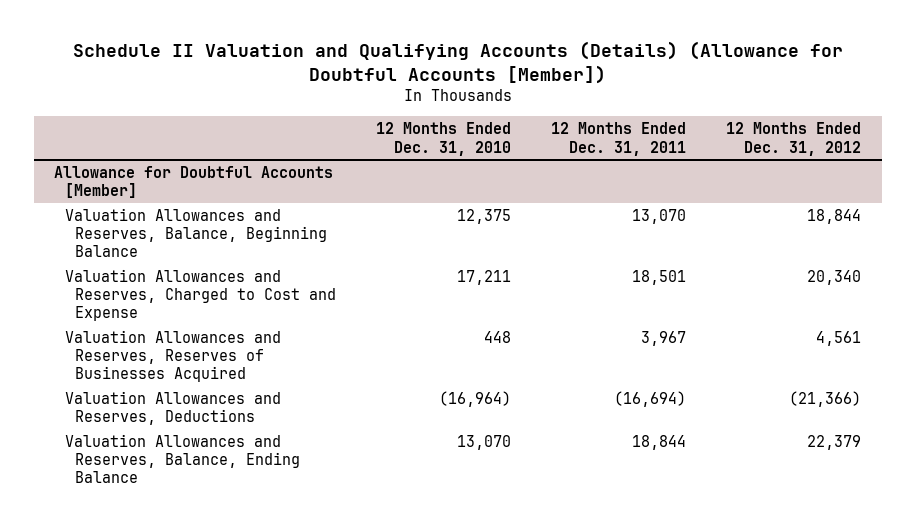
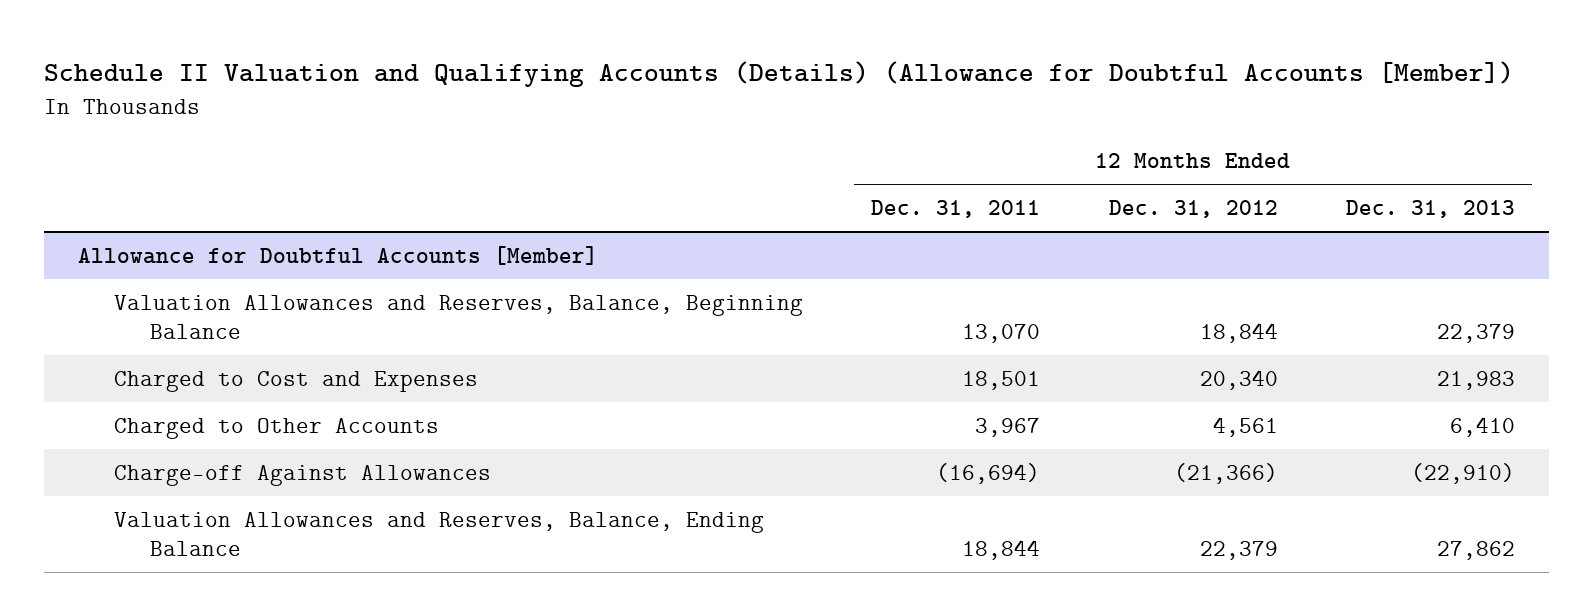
- | 12 Months Ended Dec. 31, 2010 | 12 Months Ended Dec. 31, 2011 | 12 Months Ended Dec. 31, 2012
+ | 12 Months Ended Dec. 31, 2011 | 12 Months Ended Dec. 31, 2012 | 12 Months Ended Dec. 31, 2013
@ Allowance for Doubtful Accounts [Member]
- Valuation Allowances and Reserves, Charged to Cost and Expense | 17,211 | 18,501 | 20,340
- Valuation Allowances and Reserves, Reserves of Businesses Acquired | 448 | 3,967 | 4,561
- Valuation Allowances and Reserves, Deductions | (16,964) | (16,694) | (21,366)
+ Charged to Cost and Expenses | 18,501 | 20,340 | 21,983
+ Charged to Other Accounts | 3,967 | 4,561 | 6,410
+ Charge-off Against Allowances | (16,694) | (21,366) | (22,910)

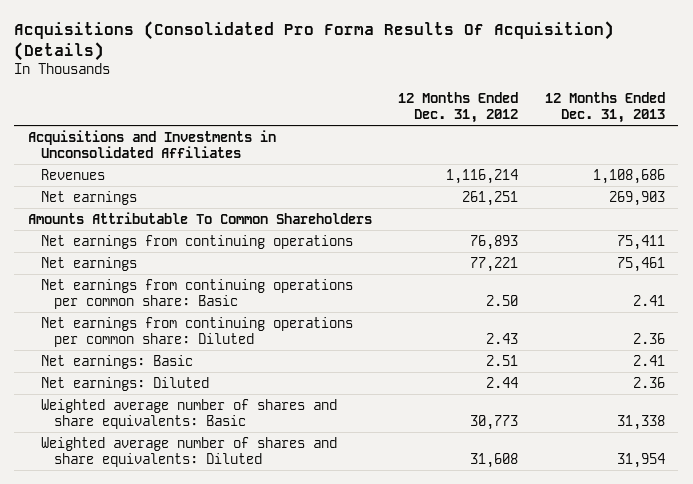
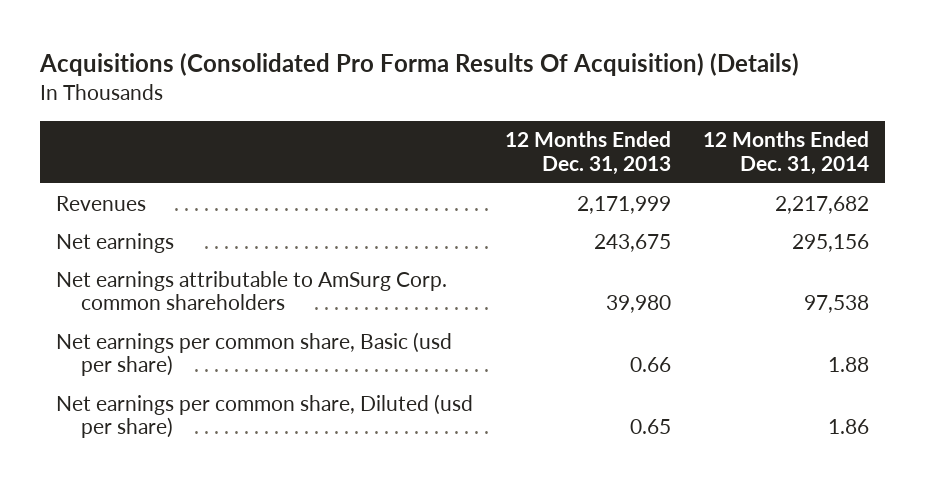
- | 12 Months Ended Dec. 31, 2012 | 12 Months Ended Dec. 31, 2013
+ | 12 Months Ended Dec. 31, 2013 | 12 Months Ended Dec. 31, 2014
- Acquisitions and Investments in Unconsolidated Affiliates
- Revenues | 1,116,214 | 1,108,686
- Net earnings | 261,251 | 269,903
- Amounts Attributable To Common Shareholders
- Net earnings from continuing operations | 76,893 | 75,411
- Net earnings | 77,221 | 75,461
- Net earnings from continuing operations per common share: Basic | 2.50 | 2.41
- Net earnings from continuing operations per common share: Diluted | 2.43 | 2.36
- Net earnings: Basic | 2.51 | 2.41
- Net earnings: Diluted | 2.44 | 2.36
- Weighted average number of shares and share equivalents: Basic | 30,773 | 31,338
- Weighted average number of shares and share equivalents: Diluted | 31,608 | 31,954
+ Revenues | 2,171,999 | 2,217,682
+ Net earnings | 243,675 | 295,156
+ Net earnings attributable to AmSurg Corp. common shareholders | 39,980 | 97,538
+ Net earnings per common share, Basic (usd per share) | 0.66 | 1.88
+ Net earnings per common share, Diluted (usd per share) | 0.65 | 1.86

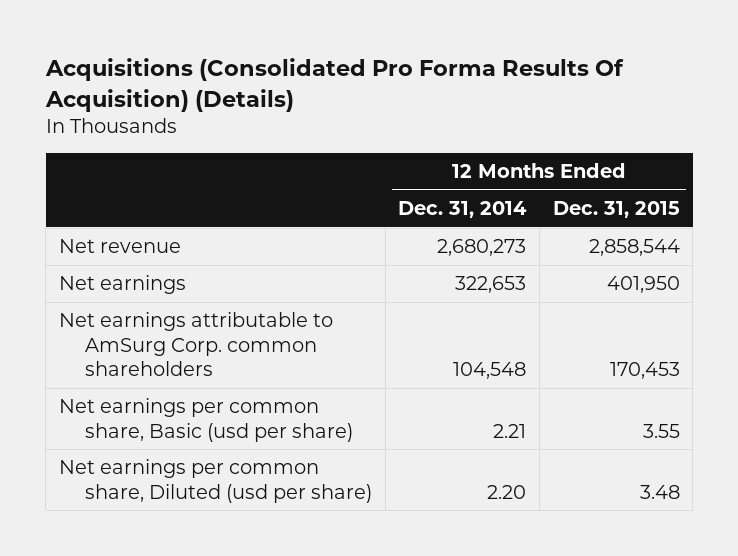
- | 12 Months Ended Dec. 31, 2013 | 12 Months Ended Dec. 31, 2014
+ | 12 Months Ended Dec. 31, 2014 | 12 Months Ended Dec. 31, 2015
- Revenues | 2,171,999 | 2,217,682
- Net earnings | 243,675 | 295,156
- Net earnings attributable to AmSurg Corp. common shareholders | 39,980 | 97,538
- Net earnings per common share, Basic (usd per share) | 0.66 | 1.88
- Net earnings per common share, Diluted (usd per share) | 0.65 | 1.86
+ Net revenue | 2,680,273 | 2,858,544
+ Net earnings | 322,653 | 401,950
+ Net earnings attributable to AmSurg Corp. common shareholders | 104,548 | 170,453
+ Net earnings per common share, Basic (usd per share) | 2.21 | 3.55
+ Net earnings per common share, Diluted (usd per share) | 2.20 | 3.48

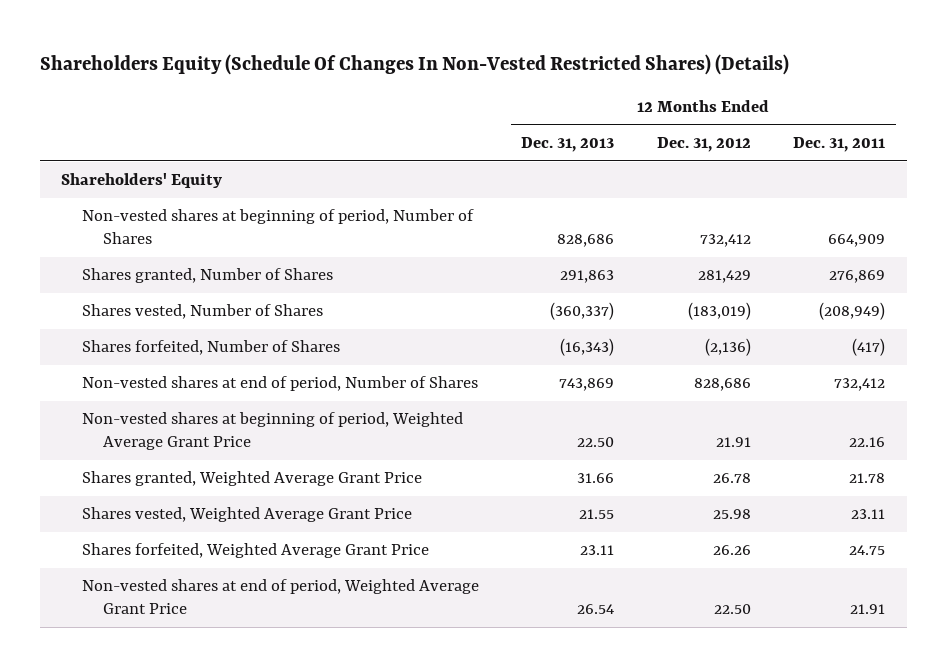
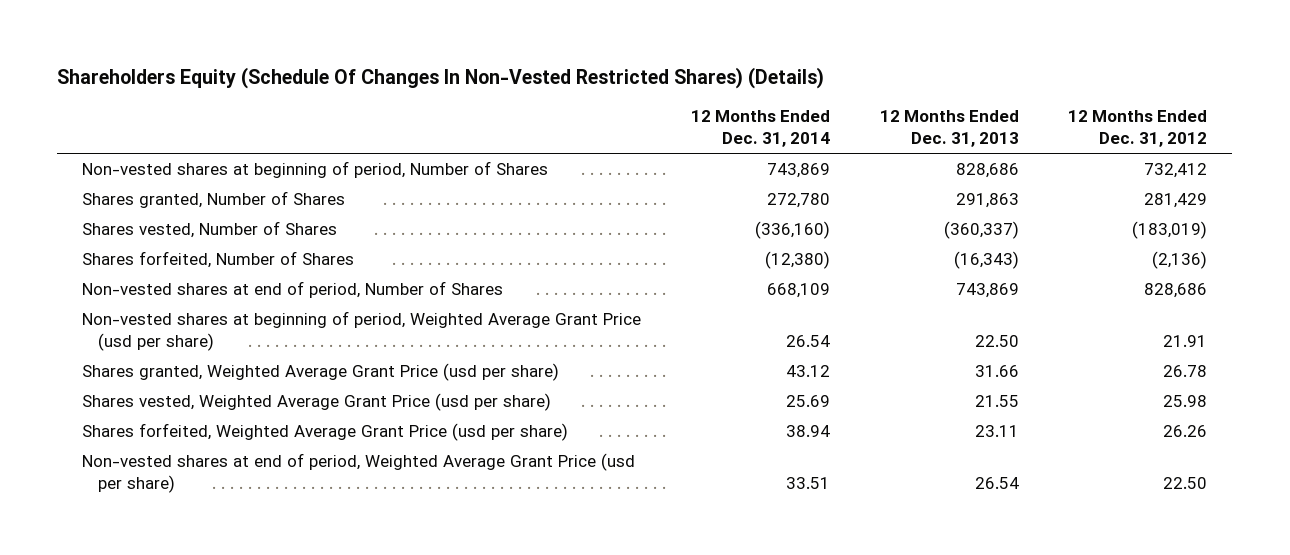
- | 12 Months Ended Dec. 31, 2013 | 12 Months Ended Dec. 31, 2012 | 12 Months Ended Dec. 31, 2011
+ | 12 Months Ended Dec. 31, 2014 | 12 Months Ended Dec. 31, 2013 | 12 Months Ended Dec. 31, 2012
- Shareholders' Equity
- Non-vested shares at beginning of period, Weighted Average Grant Price | 22.50 | 21.91 | 22.16
- Shares granted, Weighted Average Grant Price | 31.66 | 26.78 | 21.78
- Shares vested, Weighted Average Grant Price | 21.55 | 25.98 | 23.11
- Shares forfeited, Weighted Average Grant Price | 23.11 | 26.26 | 24.75
- Non-vested shares at end of period, Weighted Average Grant Price | 26.54 | 22.50 | 21.91
+ Non-vested shares at beginning of period, Weighted Average Grant Price (usd per share) | 26.54 | 22.50 | 21.91
+ Shares granted, Weighted Average Grant Price (usd per share) | 43.12 | 31.66 | 26.78
+ Shares vested, Weighted Average Grant Price (usd per share) | 25.69 | 21.55 | 25.98
+ Shares forfeited, Weighted Average Grant Price (usd per share) | 38.94 | 23.11 | 26.26
+ Non-vested shares at end of period, Weighted Average Grant Price (usd per share) | 33.51 | 26.54 | 22.50

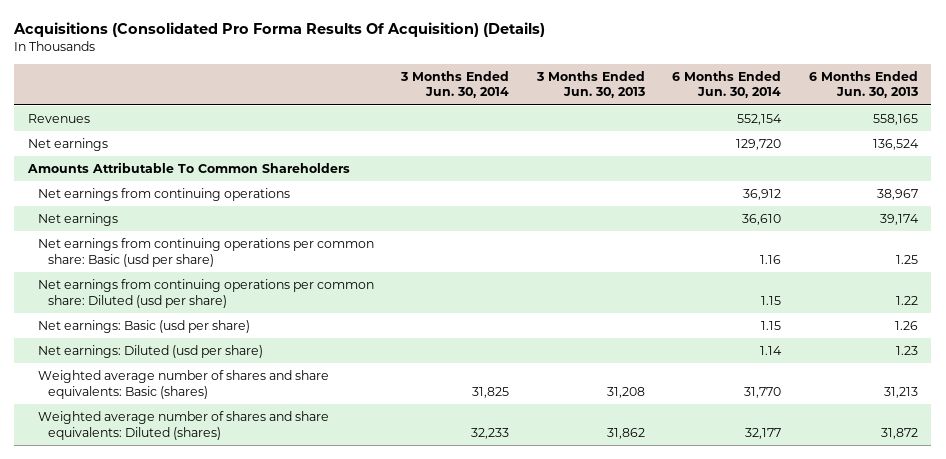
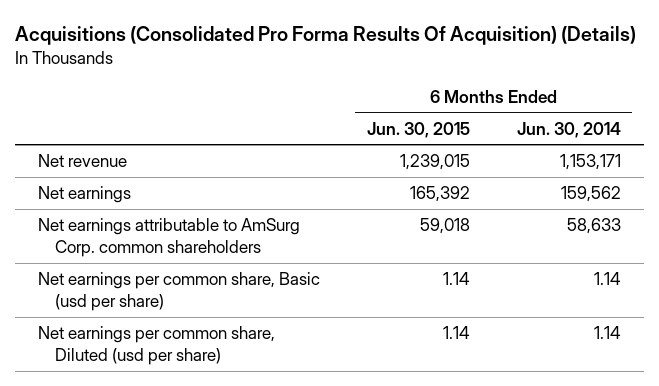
- | 3 Months Ended Jun. 30, 2014 | 3 Months Ended Jun. 30, 2013 | 6 Months Ended Jun. 30, 2014 | 6 Months Ended Jun. 30, 2013
+ | 6 Months Ended Jun. 30, 2015 | 6 Months Ended Jun. 30, 2014
- Revenues | | | 552,154 | 558,165
- Net earnings | | | 129,720 | 136,524
- Amounts Attributable To Common Shareholders
- Net earnings from continuing operations | | | 36,912 | 38,967
- Net earnings | | | 36,610 | 39,174
- Net earnings from continuing operations per common share: Basic (usd per share) | | | 1.16 | 1.25
- Net earnings from continuing operations per common share: Diluted (usd per share) | | | 1.15 | 1.22
- Net earnings: Basic (usd per share) | | | 1.15 | 1.26
- Net earnings: Diluted (usd per share) | | | 1.14 | 1.23
- Weighted average number of shares and share equivalents: Basic (shares) | 31,825 | 31,208 | 31,770 | 31,213
- Weighted average number of shares and share equivalents: Diluted (shares) | 32,233 | 31,862 | 32,177 | 31,872
+ Net revenue | 1,239,015 | 1,153,171
+ Net earnings | 165,392 | 159,562
+ Net earnings attributable to AmSurg Corp. common shareholders | 59,018 | 58,633
+ Net earnings per common share, Basic (usd per share) | 1.14 | 1.14
+ Net earnings per common share, Diluted (usd per share) | 1.14 | 1.14

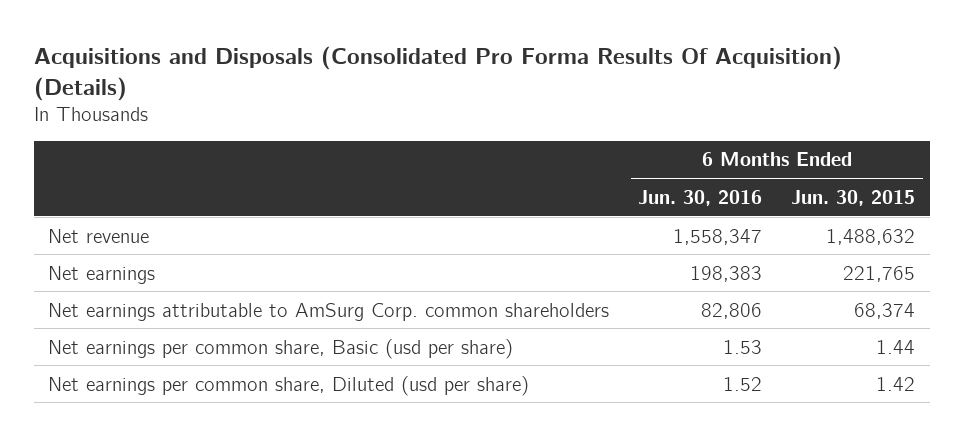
- Acquisitions (Consolidated Pro Forma Results Of Acquisition) (Details)
+ Acquisitions and Disposals (Consolidated Pro Forma Results Of Acquisition) (Details)
- | 6 Months Ended Jun. 30, 2015 | 6 Months Ended Jun. 30, 2014
+ | 6 Months Ended Jun. 30, 2016 | 6 Months Ended Jun. 30, 2015
- Net revenue | 1,239,015 | 1,153,171
- Net earnings | 165,392 | 159,562
- Net earnings attributable to AmSurg Corp. common shareholders | 59,018 | 58,633
- Net earnings per common share, Basic (usd per share) | 1.14 | 1.14
- Net earnings per common share, Diluted (usd per share) | 1.14 | 1.14
+ Net revenue | 1,558,347 | 1,488,632
+ Net earnings | 198,383 | 221,765
+ Net earnings attributable to AmSurg Corp. common shareholders | 82,806 | 68,374
+ Net earnings per common share, Basic (usd per share) | 1.53 | 1.44
+ Net earnings per common share, Diluted (usd per share) | 1.52 | 1.42

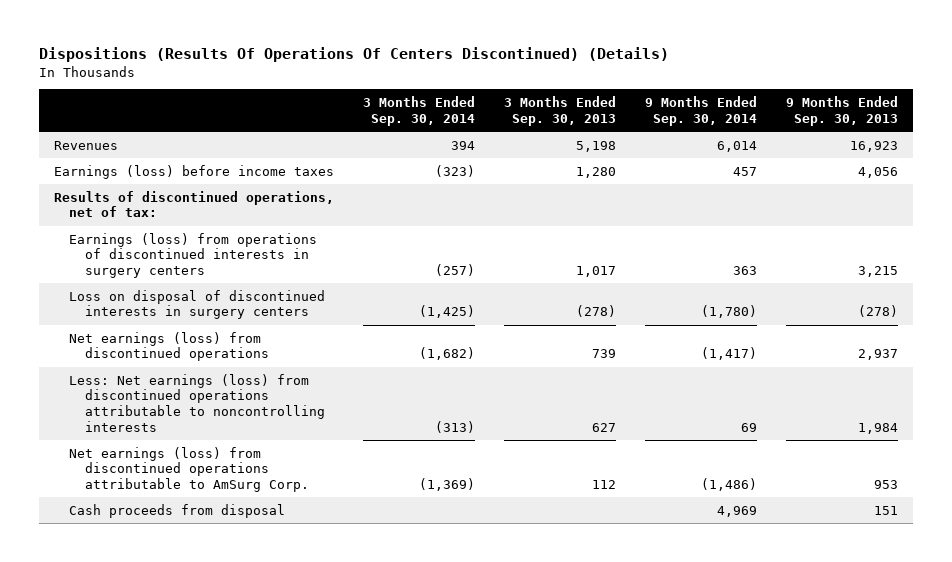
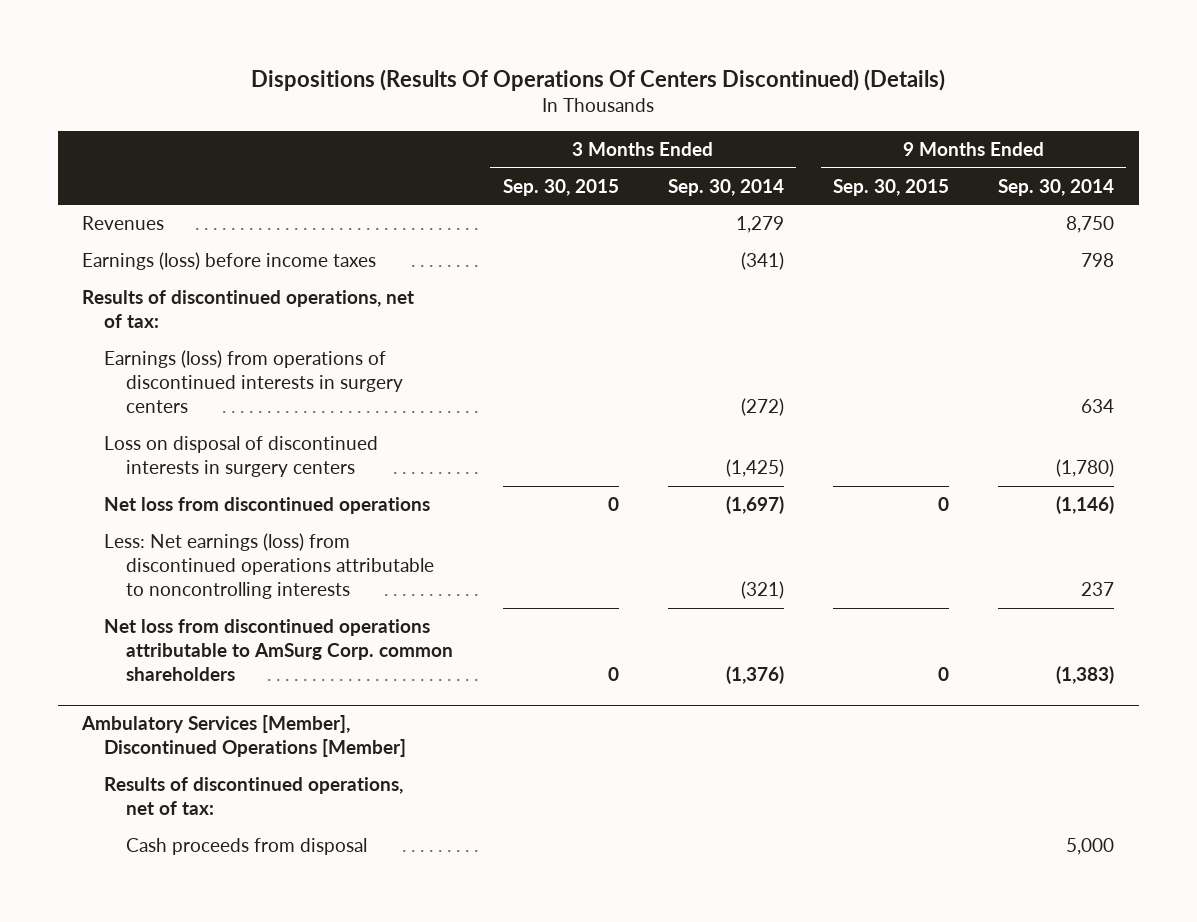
- | 3 Months Ended Sep. 30, 2014 | 3 Months Ended Sep. 30, 2013 | 9 Months Ended Sep. 30, 2014 | 9 Months Ended Sep. 30, 2013
+ | 3 Months Ended Sep. 30, 2015 | 3 Months Ended Sep. 30, 2014 | 9 Months Ended Sep. 30, 2015 | 9 Months Ended Sep. 30, 2014
- Revenues | 394 | 5,198 | 6,014 | 16,923
- Earnings (loss) before income taxes | (323) | 1,280 | 457 | 4,056
+ Revenues | | 1,279 | | 8,750
+ Earnings (loss) before income taxes | | (341) | | 798
- Earnings (loss) from operations of discontinued interests in surgery centers | (257) | 1,017 | 363 | 3,215
+ Earnings (loss) from operations of discontinued interests in surgery centers | | (272) | | 634
- Net earnings (loss) from discontinued operations | (1,682) | 739 | (1,417) | 2,937
- Less: Net earnings (loss) from discontinued operations attributable to noncontrolling interests | (313) | 627 | 69 | 1,984
- Net earnings (loss) from discontinued operations attributable to AmSurg Corp. | (1,369) | 112 | (1,486) | 953
- Cash proceeds from disposal | | | 4,969 | 151
+ Net loss from discontinued operations | 0 | (1,697) | 0 | (1,146)
+ Less: Net earnings (loss) from discontinued operations attributable to noncontrolling interests | | (321) | | 237
+ Net loss from discontinued operations attributable to AmSurg Corp. common shareholders | 0 | (1,376) | 0 | (1,383)
+ Ambulatory Services [Member], Discontinued Operations [Member]
+ Results of discontinued operations, net of tax:
+ Cash proceeds from disposal | | | | 5,000

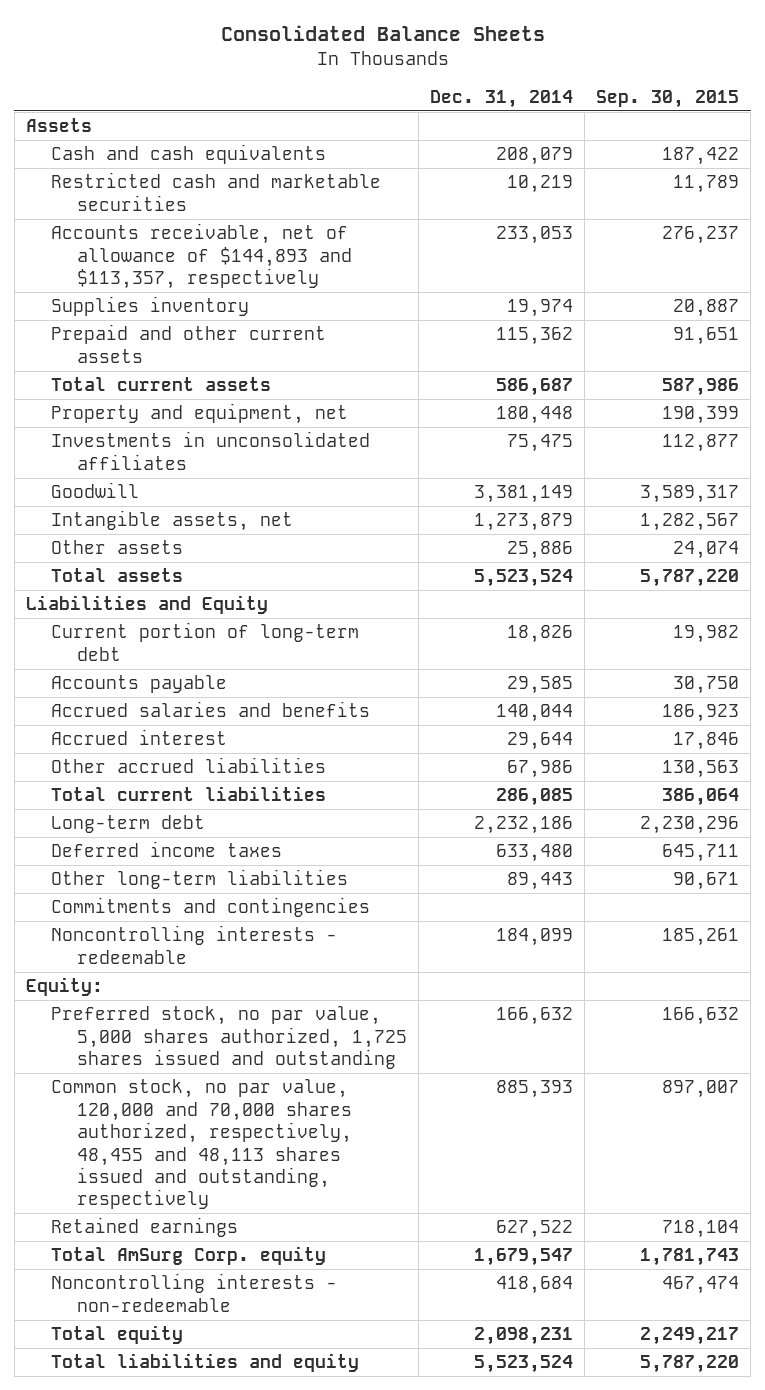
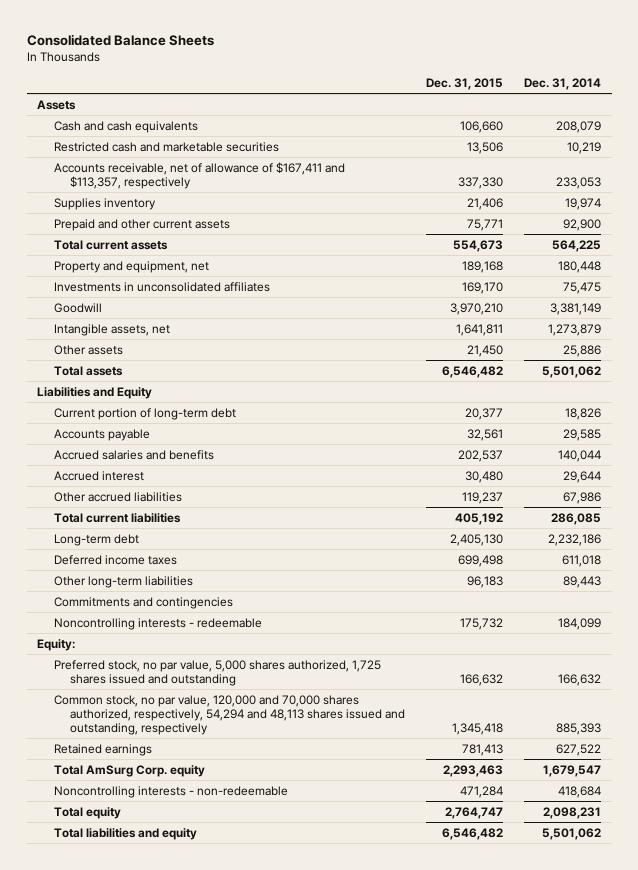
- | Dec. 31, 2014 | Sep. 30, 2015
+ | Dec. 31, 2015 | Dec. 31, 2014
- Accounts receivable, net of allowance of $144,893 and $113,357, respectively | 233,053 | 276,237
+ Accounts receivable, net of allowance of $167,411 and $113,357, respectively | 337,330 | 233,053
- Prepaid and other current assets | 115,362 | 91,651
- Total current assets | 586,687 | 587,986
+ Prepaid and other current assets | 75,771 | 92,900
+ Total current assets | 554,673 | 564,225
- Total assets | 5,523,524 | 5,787,220
+ Total assets | 6,546,482 | 5,501,062
- Deferred income taxes | 633,480 | 645,711
+ Deferred income taxes | 699,498 | 611,018
- Common stock, no par value, 120,000 and 70,000 shares authorized, respectively, 48,455 and 48,113 shares issued and outstanding, respectively | 885,393 | 897,007
+ Common stock, no par value, 120,000 and 70,000 shares authorized, respectively, 54,294 and 48,113 shares issued and outstanding, respectively | 1,345,418 | 885,393
- Total liabilities and equity | 5,523,524 | 5,787,220
+ Total liabilities and equity | 6,546,482 | 5,501,062

